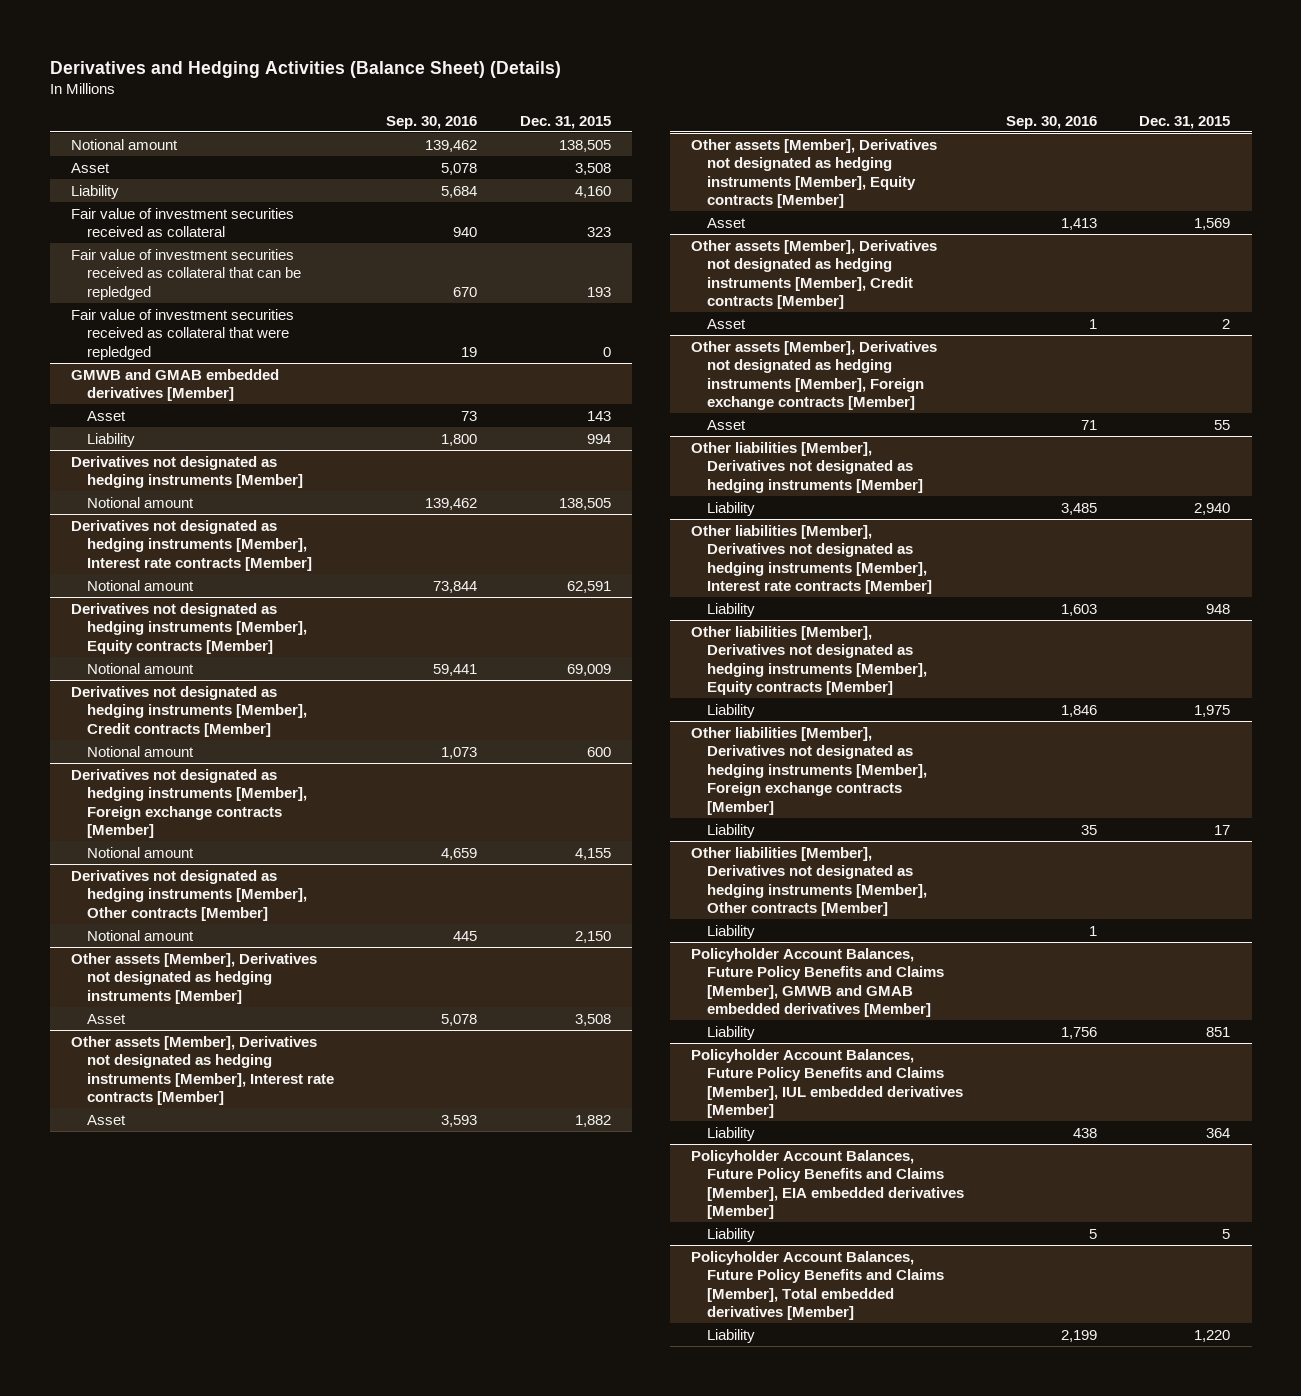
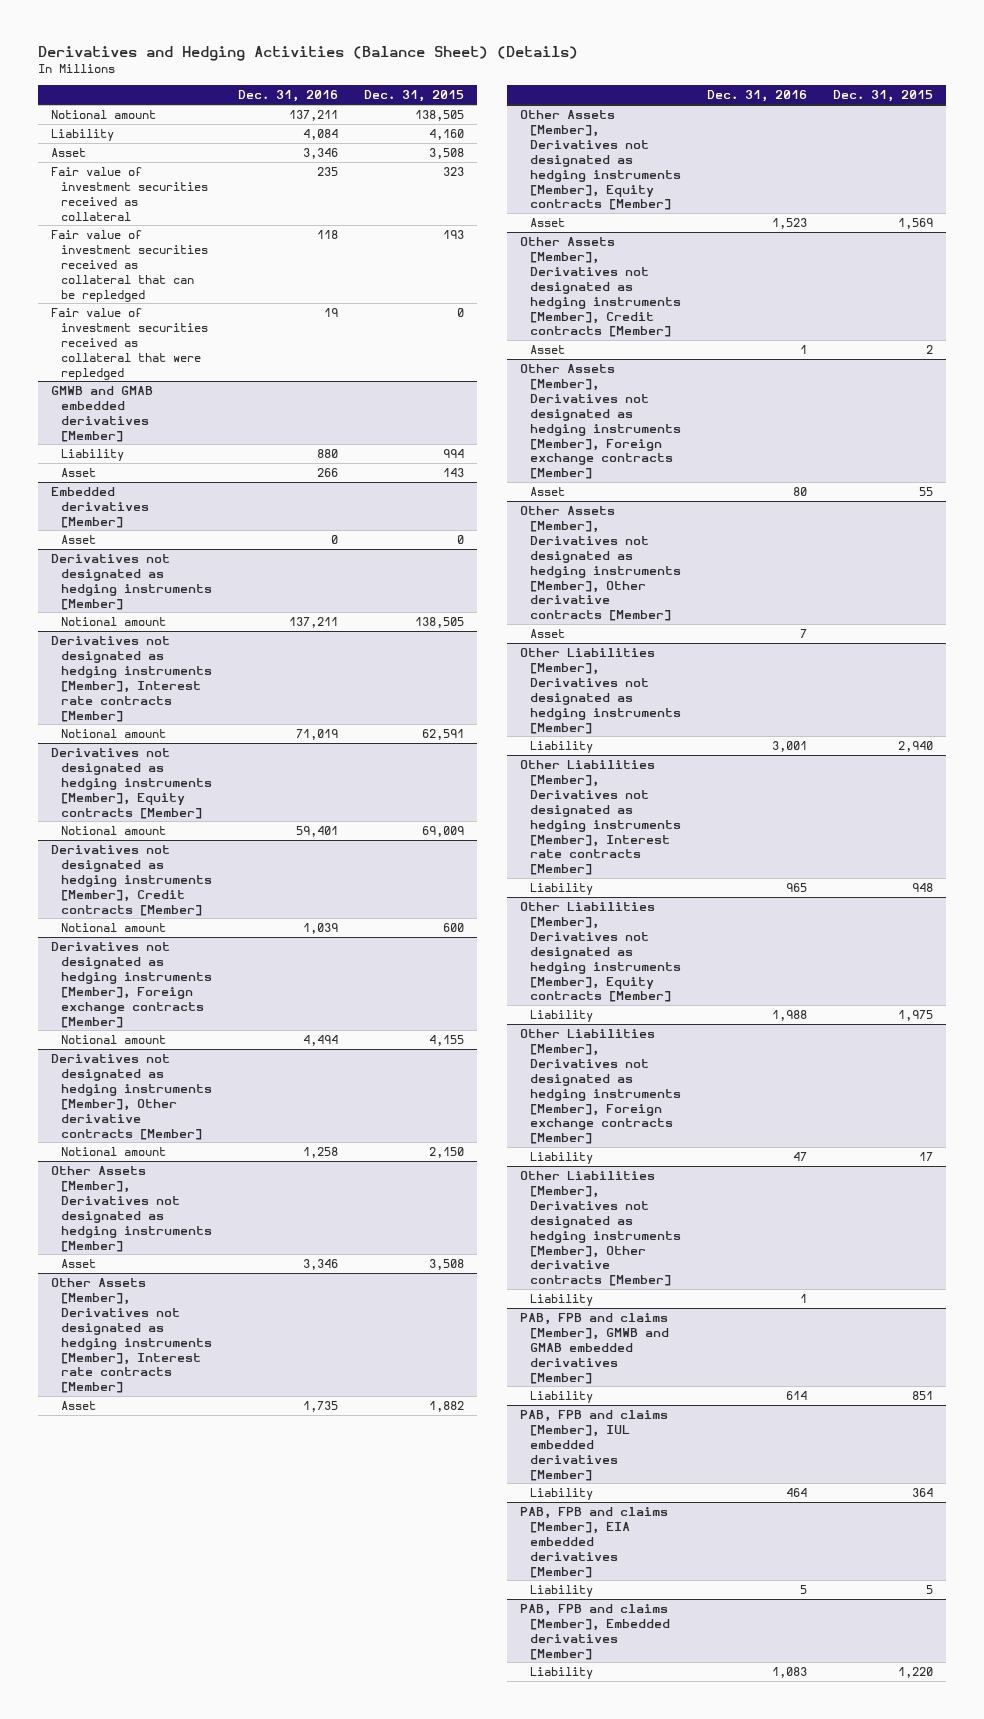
- | Sep. 30, 2016 | Dec. 31, 2015
+ | Dec. 31, 2016 | Dec. 31, 2015
moved down: Asset | 3,346 | 3,508
@ GMWB and GMAB embedded derivatives [Member]
moved down: Asset | 266 | 143
+ Embedded derivatives [Member]
+ Asset | 0 | 0
- Derivatives not designated as hedging instruments [Member], Other contracts [Member]
+ Derivatives not designated as hedging instruments [Member], Other derivative contracts [Member]
- Other assets [Member], Derivatives not designated as hedging instruments [Member]
+ Other Assets [Member], Derivatives not designated as hedging instruments [Member]
- Other assets [Member], Derivatives not designated as hedging instruments [Member], Interest rate contracts [Member]
+ Other Assets [Member], Derivatives not designated as hedging instruments [Member], Interest rate contracts [Member]
- Other assets [Member], Derivatives not designated as hedging instruments [Member], Equity contracts [Member]
+ Other Assets [Member], Derivatives not designated as hedging instruments [Member], Equity contracts [Member]
- Other assets [Member], Derivatives not designated as hedging instruments [Member], Credit contracts [Member]
+ Other Assets [Member], Derivatives not designated as hedging instruments [Member], Credit contracts [Member]
- Other assets [Member], Derivatives not designated as hedging instruments [Member], Foreign exchange contracts [Member]
+ Other Assets [Member], Derivatives not designated as hedging instruments [Member], Foreign exchange contracts [Member]
- Other liabilities [Member], Derivatives not designated as hedging instruments [Member]
+ Other Assets [Member], Derivatives not designated as hedging instruments [Member], Other derivative contracts [Member]
+ Asset | 7 |
+ Other Liabilities [Member], Derivatives not designated as hedging instruments [Member]
- Other liabilities [Member], Derivatives not designated as hedging instruments [Member], Interest rate contracts [Member]
+ Other Liabilities [Member], Derivatives not designated as hedging instruments [Member], Interest rate contracts [Member]
- Other liabilities [Member], Derivatives not designated as hedging instruments [Member], Equity contracts [Member]
+ Other Liabilities [Member], Derivatives not designated as hedging instruments [Member], Equity contracts [Member]
- Other liabilities [Member], Derivatives not designated as hedging instruments [Member], Foreign exchange contracts [Member]
+ Other Liabilities [Member], Derivatives not designated as hedging instruments [Member], Foreign exchange contracts [Member]
- Other liabilities [Member], Derivatives not designated as hedging instruments [Member], Other contracts [Member]
+ Other Liabilities [Member], Derivatives not designated as hedging instruments [Member], Other derivative contracts [Member]
- Policyholder Account Balances, Future Policy Benefits and Claims [Member], GMWB and GMAB embedded derivatives [Member]
+ PAB, FPB and claims [Member], GMWB and GMAB embedded derivatives [Member]
- Policyholder Account Balances, Future Policy Benefits and Claims [Member], IUL embedded derivatives [Member]
+ PAB, FPB and claims [Member], IUL embedded derivatives [Member]
- Policyholder Account Balances, Future Policy Benefits and Claims [Member], EIA embedded derivatives [Member]
+ PAB, FPB and claims [Member], EIA embedded derivatives [Member]
- Policyholder Account Balances, Future Policy Benefits and Claims [Member], Total embedded derivatives [Member]
+ PAB, FPB and claims [Member], Embedded derivatives [Member]

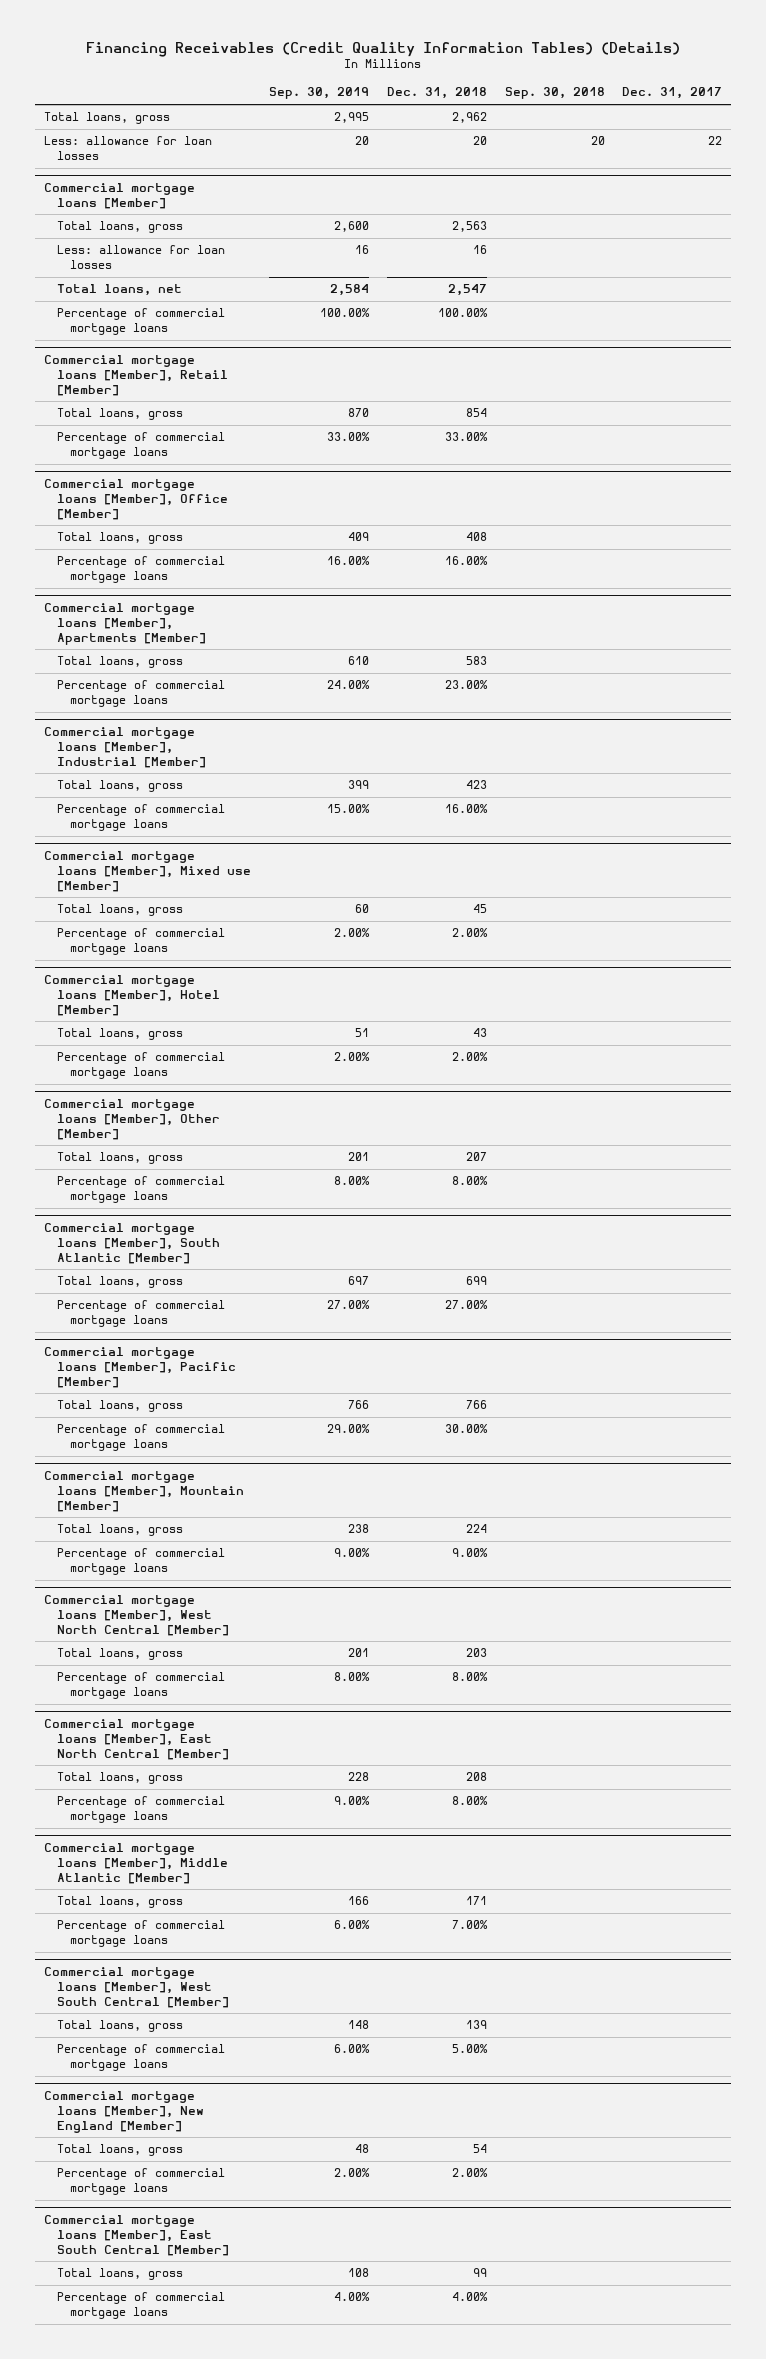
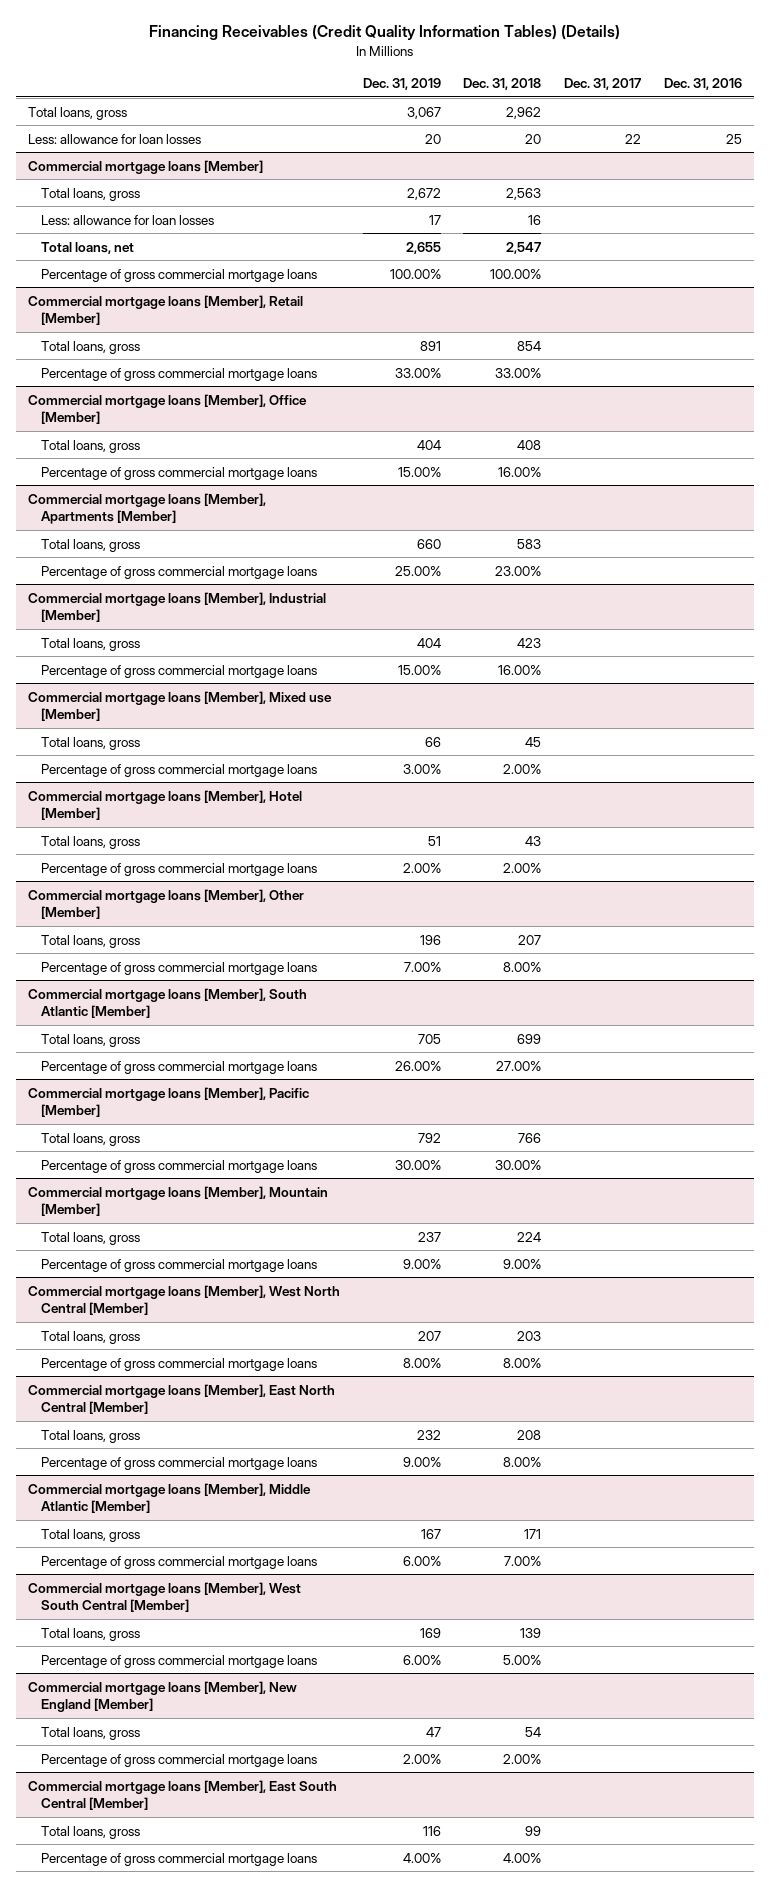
- | Sep. 30, 2019 | Dec. 31, 2018 | Sep. 30, 2018 | Dec. 31, 2017
+ | Dec. 31, 2019 | Dec. 31, 2018 | Dec. 31, 2017 | Dec. 31, 2016
@ Commercial mortgage loans [Member]
- Percentage of commercial mortgage loans | 100.00% | 100.00% | |
+ Percentage of gross commercial mortgage loans | 100.00% | 100.00% | |
@ Commercial mortgage loans [Member], Retail [Member]
- Percentage of commercial mortgage loans | 33.00% | 33.00% | |
+ Percentage of gross commercial mortgage loans | 33.00% | 33.00% | |
@ Commercial mortgage loans [Member], Office [Member]
- Percentage of commercial mortgage loans | 16.00% | 16.00% | |
+ Percentage of gross commercial mortgage loans | 15.00% | 16.00% | |
@ Commercial mortgage loans [Member], Apartments [Member]
- Percentage of commercial mortgage loans | 24.00% | 23.00% | |
+ Percentage of gross commercial mortgage loans | 25.00% | 23.00% | |
@ Commercial mortgage loans [Member], Industrial [Member]
- Percentage of commercial mortgage loans | 15.00% | 16.00% | |
+ Percentage of gross commercial mortgage loans | 15.00% | 16.00% | |
@ Commercial mortgage loans [Member], Mixed use [Member]
- Percentage of commercial mortgage loans | 2.00% | 2.00% | |
+ Percentage of gross commercial mortgage loans | 3.00% | 2.00% | |
@ Commercial mortgage loans [Member], Hotel [Member]
- Percentage of commercial mortgage loans | 2.00% | 2.00% | |
+ Percentage of gross commercial mortgage loans | 2.00% | 2.00% | |
@ Commercial mortgage loans [Member], Other [Member]
- Percentage of commercial mortgage loans | 8.00% | 8.00% | |
+ Percentage of gross commercial mortgage loans | 7.00% | 8.00% | |
@ Commercial mortgage loans [Member], South Atlantic [Member]
- Percentage of commercial mortgage loans | 27.00% | 27.00% | |
+ Percentage of gross commercial mortgage loans | 26.00% | 27.00% | |
@ Commercial mortgage loans [Member], Pacific [Member]
- Percentage of commercial mortgage loans | 29.00% | 30.00% | |
+ Percentage of gross commercial mortgage loans | 30.00% | 30.00% | |
@ Commercial mortgage loans [Member], Mountain [Member]
- Percentage of commercial mortgage loans | 9.00% | 9.00% | |
+ Percentage of gross commercial mortgage loans | 9.00% | 9.00% | |
@ Commercial mortgage loans [Member], West North Central [Member]
- Percentage of commercial mortgage loans | 8.00% | 8.00% | |
+ Percentage of gross commercial mortgage loans | 8.00% | 8.00% | |
@ Commercial mortgage loans [Member], East North Central [Member]
- Percentage of commercial mortgage loans | 9.00% | 8.00% | |
+ Percentage of gross commercial mortgage loans | 9.00% | 8.00% | |
@ Commercial mortgage loans [Member], Middle Atlantic [Member]
- Percentage of commercial mortgage loans | 6.00% | 7.00% | |
+ Percentage of gross commercial mortgage loans | 6.00% | 7.00% | |
@ Commercial mortgage loans [Member], West South Central [Member]
- Percentage of commercial mortgage loans | 6.00% | 5.00% | |
+ Percentage of gross commercial mortgage loans | 6.00% | 5.00% | |
@ Commercial mortgage loans [Member], New England [Member]
- Percentage of commercial mortgage loans | 2.00% | 2.00% | |
+ Percentage of gross commercial mortgage loans | 2.00% | 2.00% | |
@ Commercial mortgage loans [Member], East South Central [Member]
- Percentage of commercial mortgage loans | 4.00% | 4.00% | |
+ Percentage of gross commercial mortgage loans | 4.00% | 4.00% | |

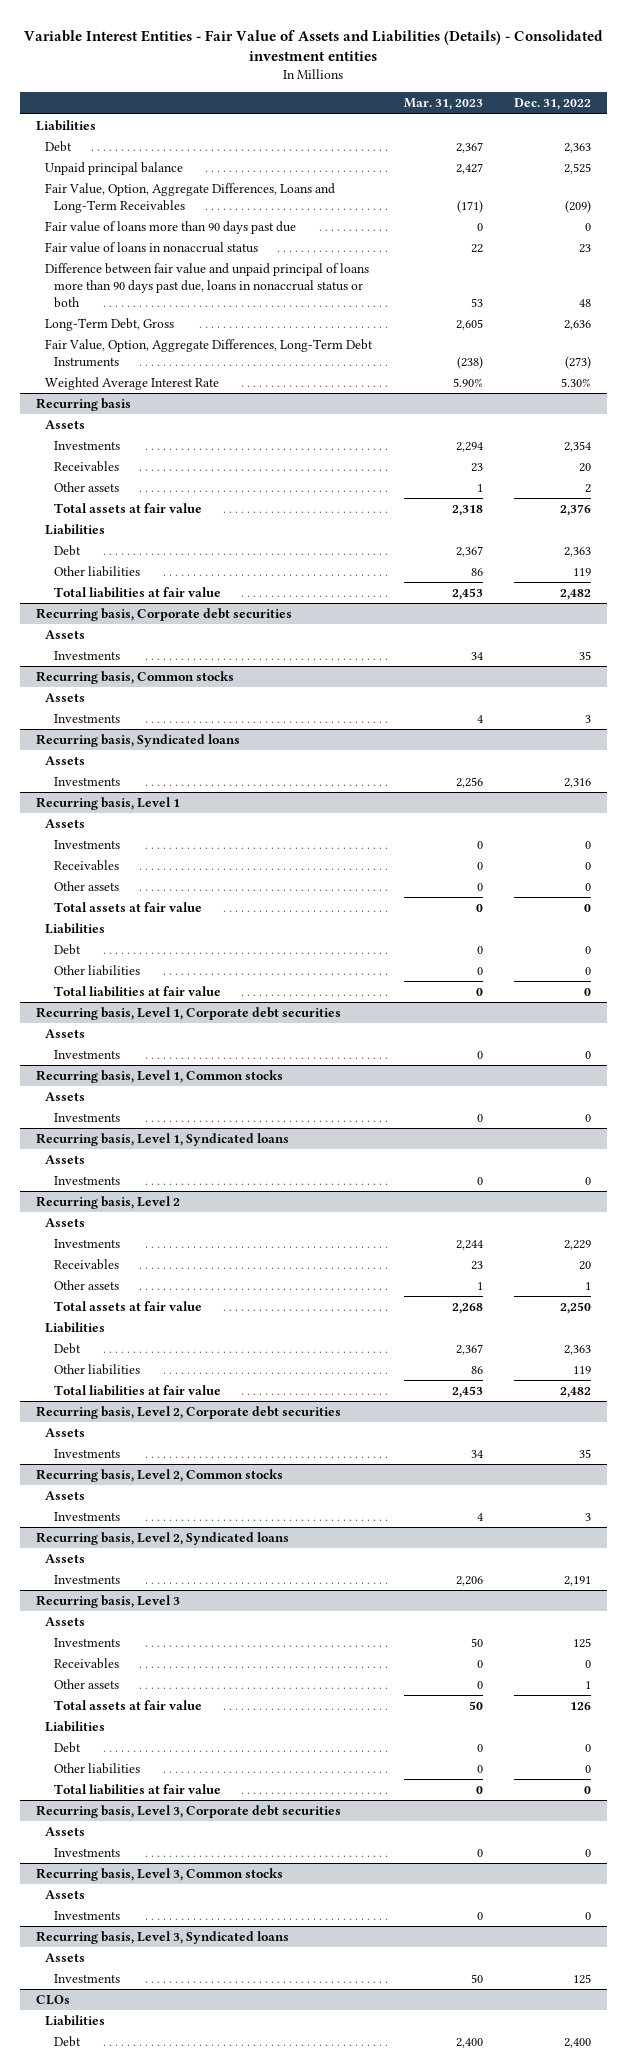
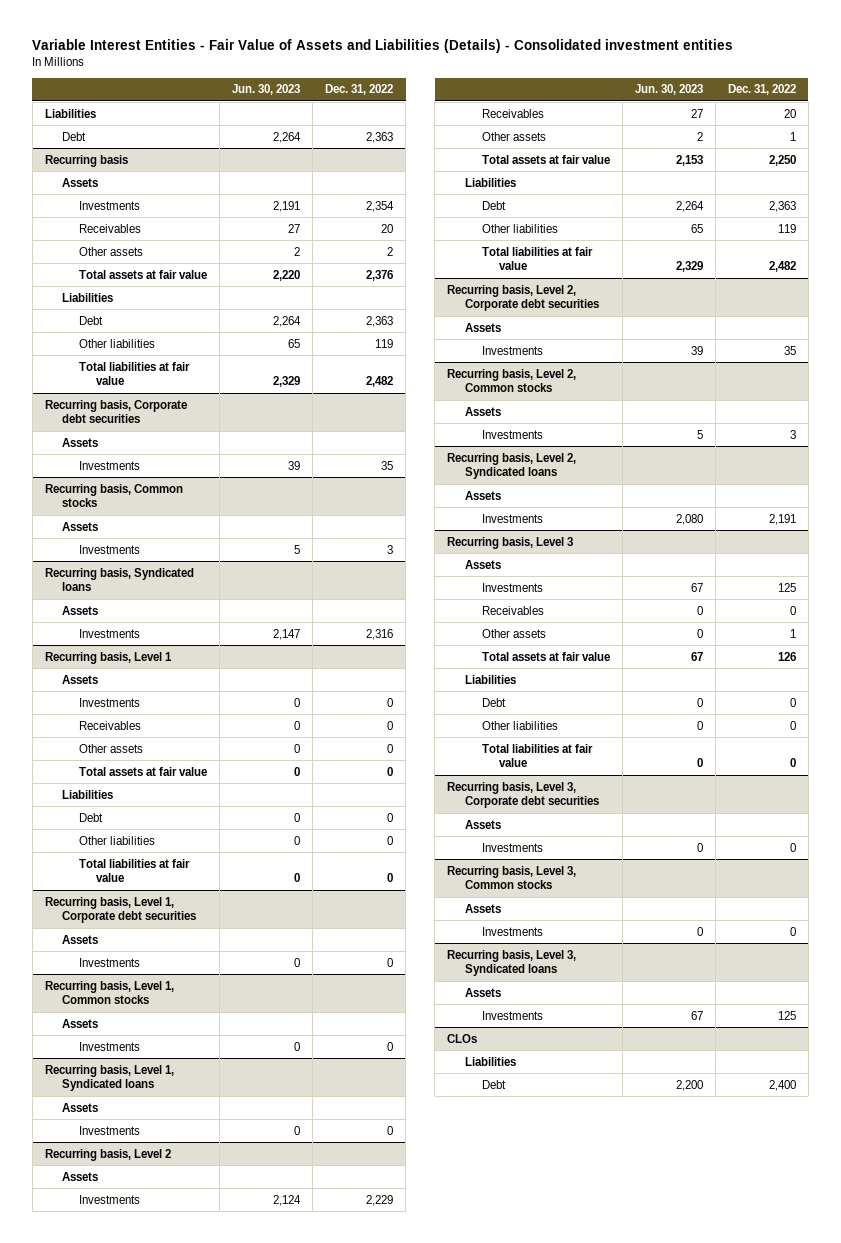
- | Mar. 31, 2023 | Dec. 31, 2022
+ | Jun. 30, 2023 | Dec. 31, 2022
- Unpaid principal balance | 2,427 | 2,525
- Fair Value, Option, Aggregate Differences, Loans and Long-Term Receivables | (171) | (209)
- Fair value of loans more than 90 days past due | 0 | 0
- Fair value of loans in nonaccrual status | 22 | 23
- Difference between fair value and unpaid principal of loans more than 90 days past due, loans in nonaccrual status or both | 53 | 48
- Long-Term Debt, Gross | 2,605 | 2,636
- Fair Value, Option, Aggregate Differences, Long-Term Debt Instruments | (238) | (273)
- Weighted Average Interest Rate | 5.90% | 5.30%

